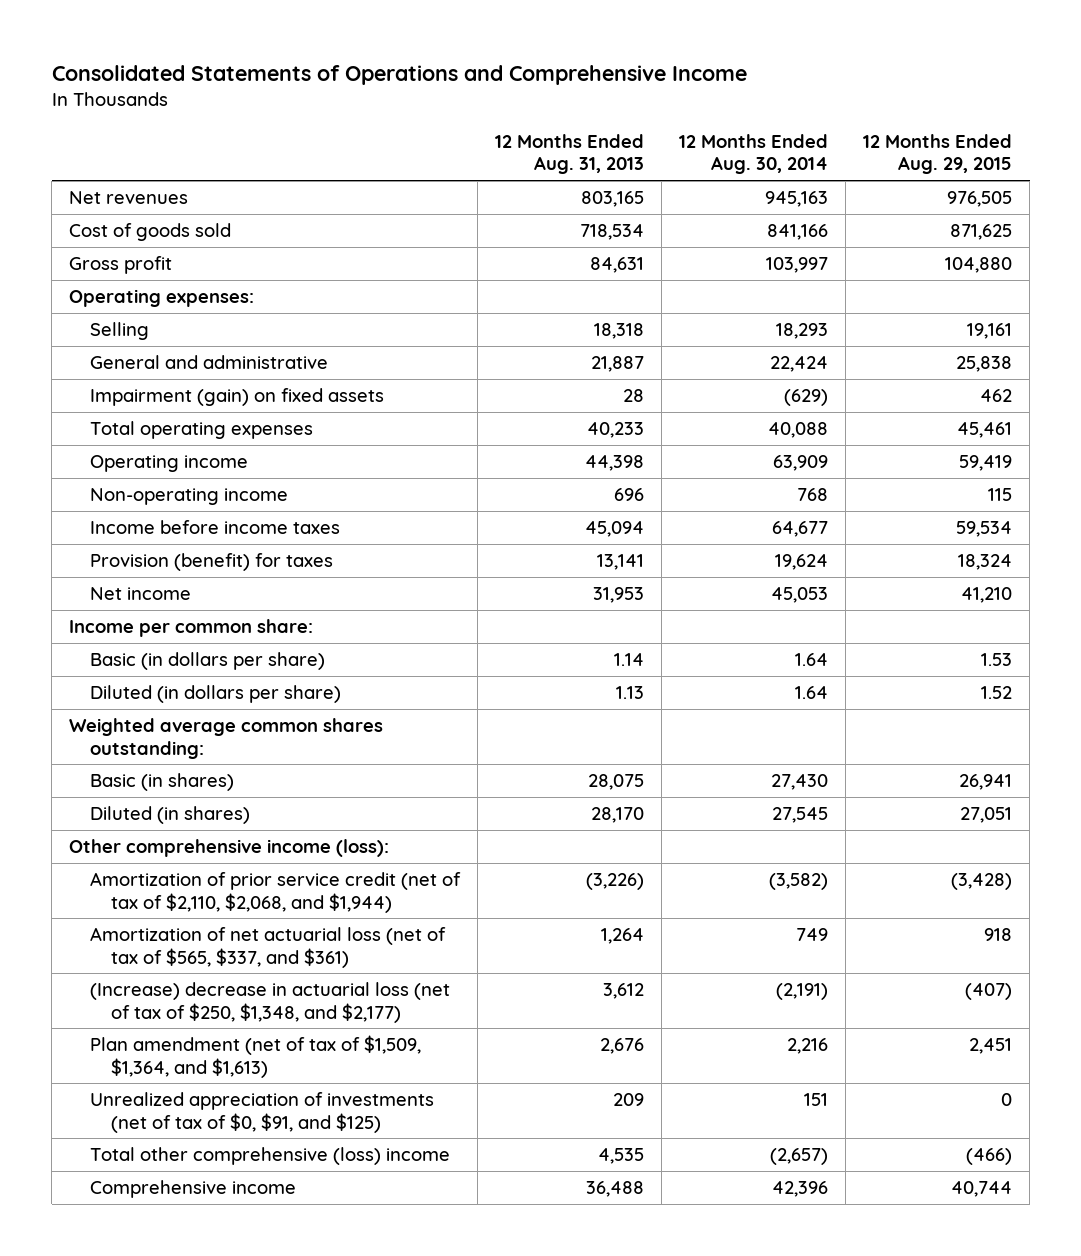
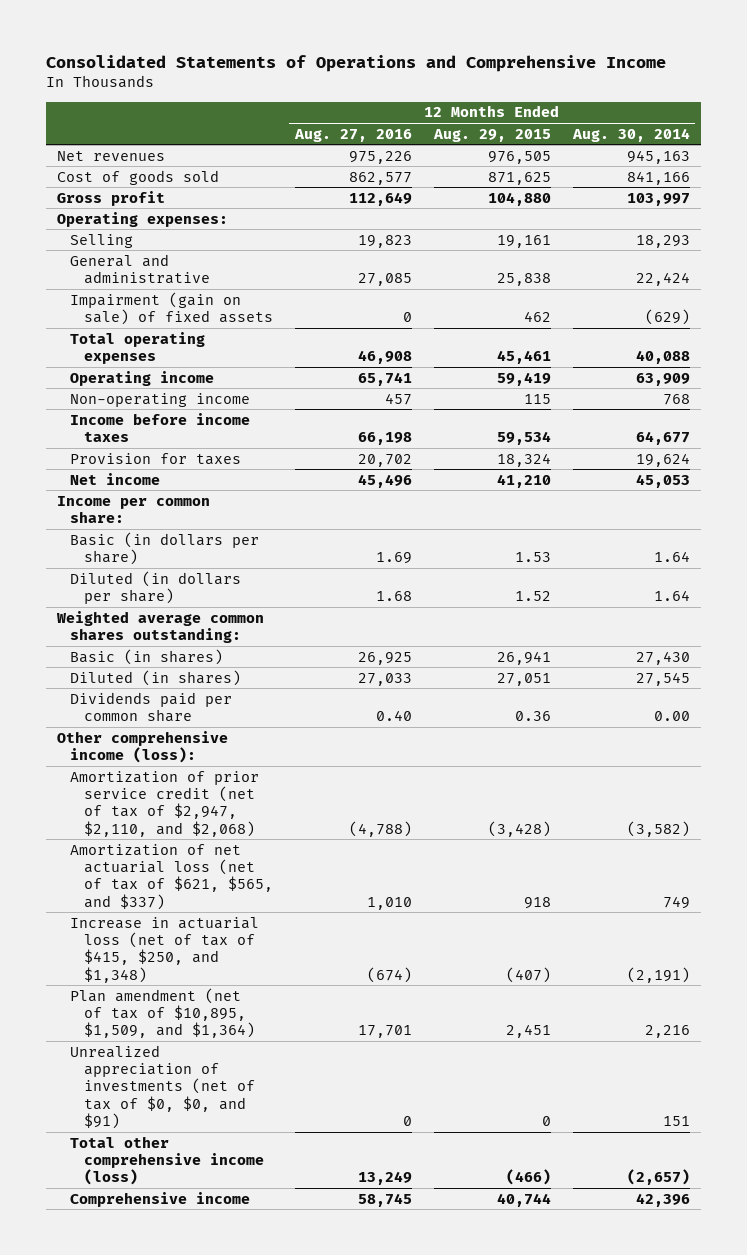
- | 12 Months Ended Aug. 31, 2013 | 12 Months Ended Aug. 30, 2014 | 12 Months Ended Aug. 29, 2015
+ | 12 Months Ended Aug. 27, 2016 | 12 Months Ended Aug. 29, 2015 | 12 Months Ended Aug. 30, 2014
- Impairment (gain) on fixed assets | 28 | (629) | 462
+ Impairment (gain on sale) of fixed assets | 0 | 462 | (629)
- Provision (benefit) for taxes | 13,141 | 19,624 | 18,324
+ Provision for taxes | 20,702 | 18,324 | 19,624
+ Dividends paid per common share | 0.40 | 0.36 | 0.00
- Amortization of prior service credit (net of tax of $2,110, $2,068, and $1,944) | (3,226) | (3,582) | (3,428)
- Amortization of net actuarial loss (net of tax of $565, $337, and $361) | 1,264 | 749 | 918
- (Increase) decrease in actuarial loss (net of tax of $250, $1,348, and $2,177) | 3,612 | (2,191) | (407)
- Plan amendment (net of tax of $1,509, $1,364, and $1,613) | 2,676 | 2,216 | 2,451
- Unrealized appreciation of investments (net of tax of $0, $91, and $125) | 209 | 151 | 0
- Total other comprehensive (loss) income | 4,535 | (2,657) | (466)
+ Amortization of prior service credit (net of tax of $2,947, $2,110, and $2,068) | (4,788) | (3,428) | (3,582)
+ Amortization of net actuarial loss (net of tax of $621, $565, and $337) | 1,010 | 918 | 749
+ Increase in actuarial loss (net of tax of $415, $250, and $1,348) | (674) | (407) | (2,191)
+ Plan amendment (net of tax of $10,895, $1,509, and $1,364) | 17,701 | 2,451 | 2,216
+ Unrealized appreciation of investments (net of tax of $0, $0, and $91) | 0 | 0 | 151
+ Total other comprehensive income (loss) | 13,249 | (466) | (2,657)

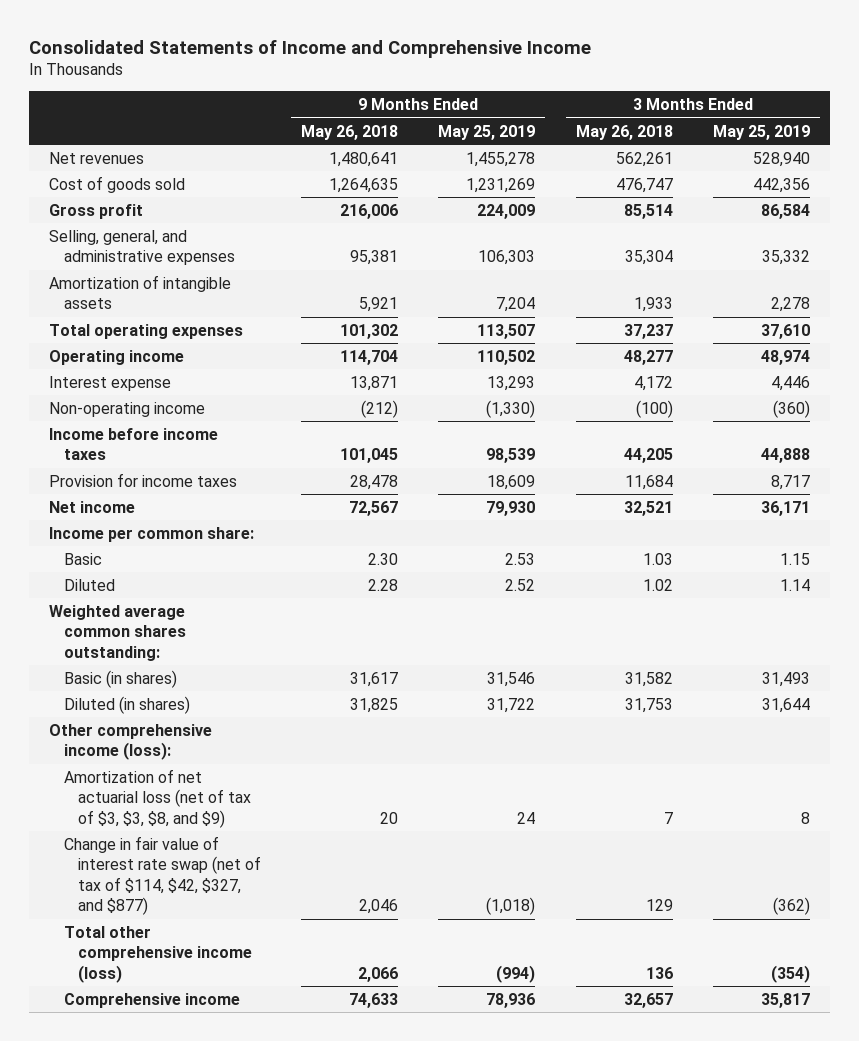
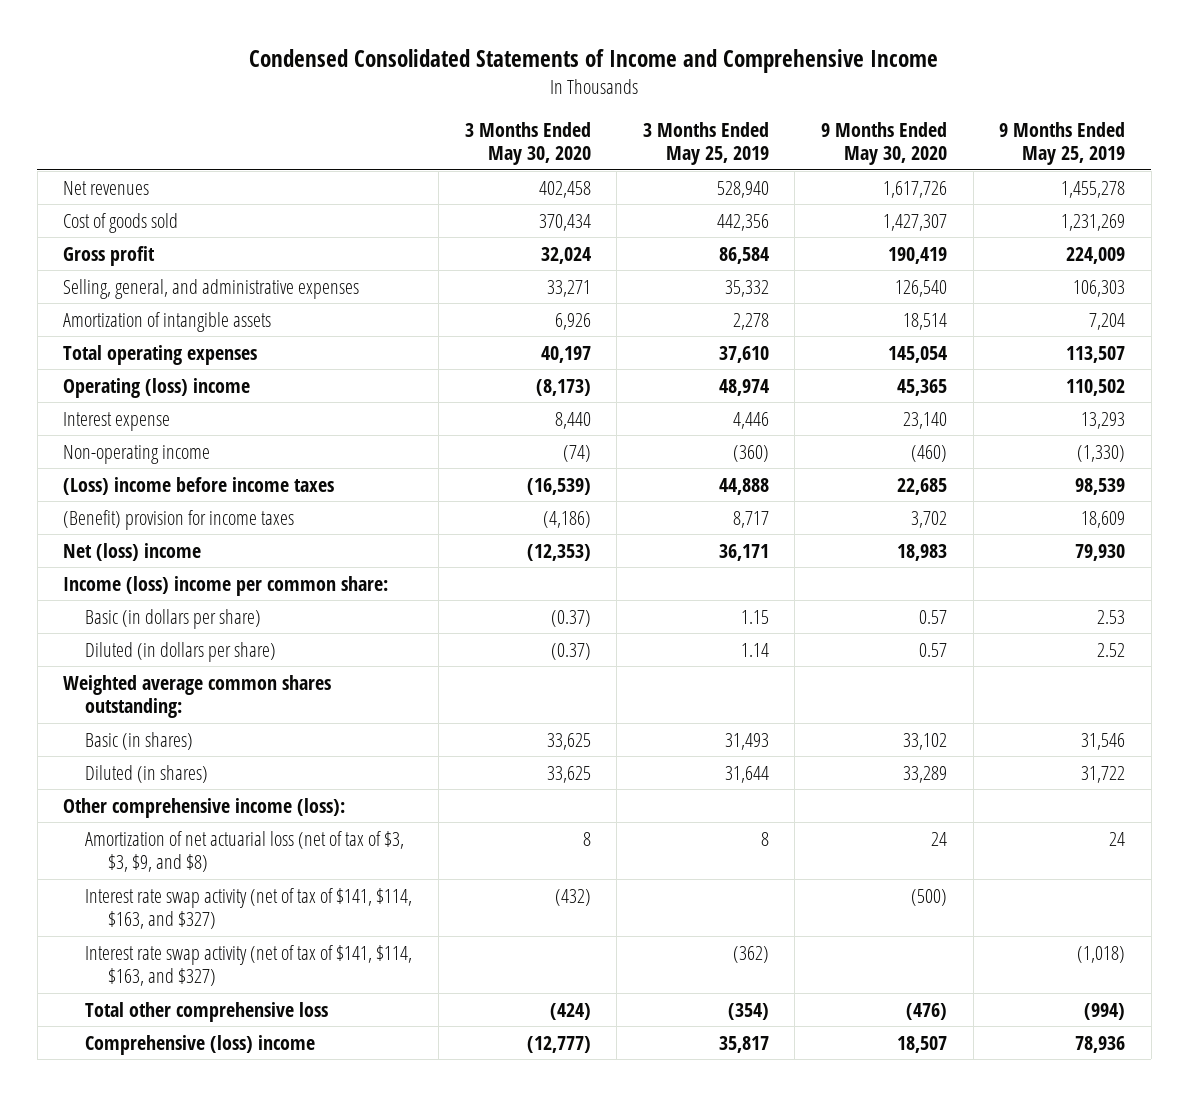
- Consolidated Statements of Income and Comprehensive Income
+ Condensed Consolidated Statements of Income and Comprehensive Income
- | 9 Months Ended May 26, 2018 | 9 Months Ended May 25, 2019 | 3 Months Ended May 26, 2018 | 3 Months Ended May 25, 2019
+ | 3 Months Ended May 30, 2020 | 3 Months Ended May 25, 2019 | 9 Months Ended May 30, 2020 | 9 Months Ended May 25, 2019
- Operating income | 114,704 | 110,502 | 48,277 | 48,974
+ Operating (loss) income | (8,173) | 48,974 | 45,365 | 110,502
- Income before income taxes | 101,045 | 98,539 | 44,205 | 44,888
- Provision for income taxes | 28,478 | 18,609 | 11,684 | 8,717
- Net income | 72,567 | 79,930 | 32,521 | 36,171
- Income per common share:
- Basic | 2.30 | 2.53 | 1.03 | 1.15
- Diluted | 2.28 | 2.52 | 1.02 | 1.14
+ (Loss) income before income taxes | (16,539) | 44,888 | 22,685 | 98,539
+ (Benefit) provision for income taxes | (4,186) | 8,717 | 3,702 | 18,609
+ Net (loss) income | (12,353) | 36,171 | 18,983 | 79,930
+ Income (loss) income per common share:
+ Basic (in dollars per share) | (0.37) | 1.15 | 0.57 | 2.53
+ Diluted (in dollars per share) | (0.37) | 1.14 | 0.57 | 2.52
- Amortization of net actuarial loss (net of tax of $3, $3, $8, and $9) | 20 | 24 | 7 | 8
- Change in fair value of interest rate swap (net of tax of $114, $42, $327, and $877) | 2,046 | (1,018) | 129 | (362)
- Total other comprehensive income (loss) | 2,066 | (994) | 136 | (354)
- Comprehensive income | 74,633 | 78,936 | 32,657 | 35,817
+ Amortization of net actuarial loss (net of tax of $3, $3, $9, and $8) | 8 | 8 | 24 | 24
+ Interest rate swap activity (net of tax of $141, $114, $163, and $327) | (432) | | (500) |
+ Interest rate swap activity (net of tax of $141, $114, $163, and $327) | | (362) | | (1,018)
+ Total other comprehensive loss | (424) | (354) | (476) | (994)
+ Comprehensive (loss) income | (12,777) | 35,817 | 18,507 | 78,936

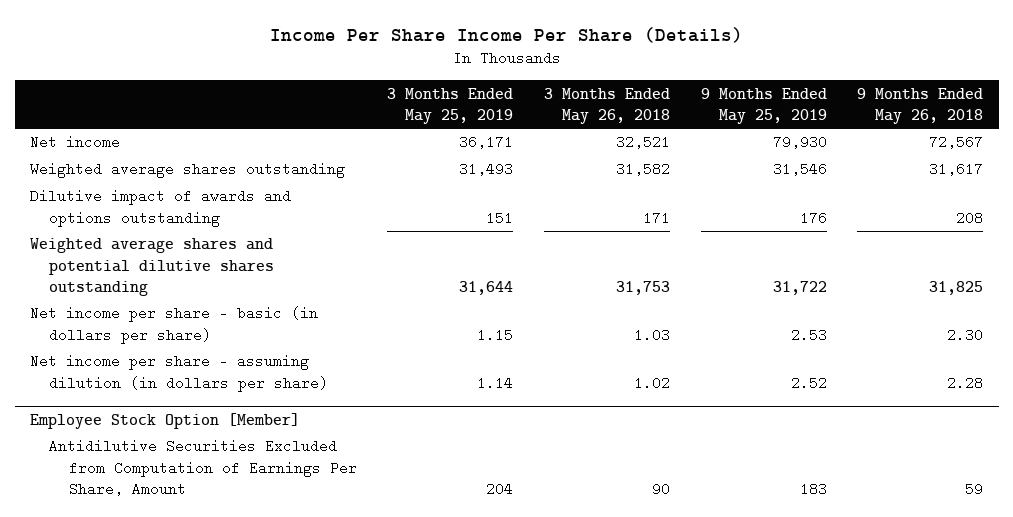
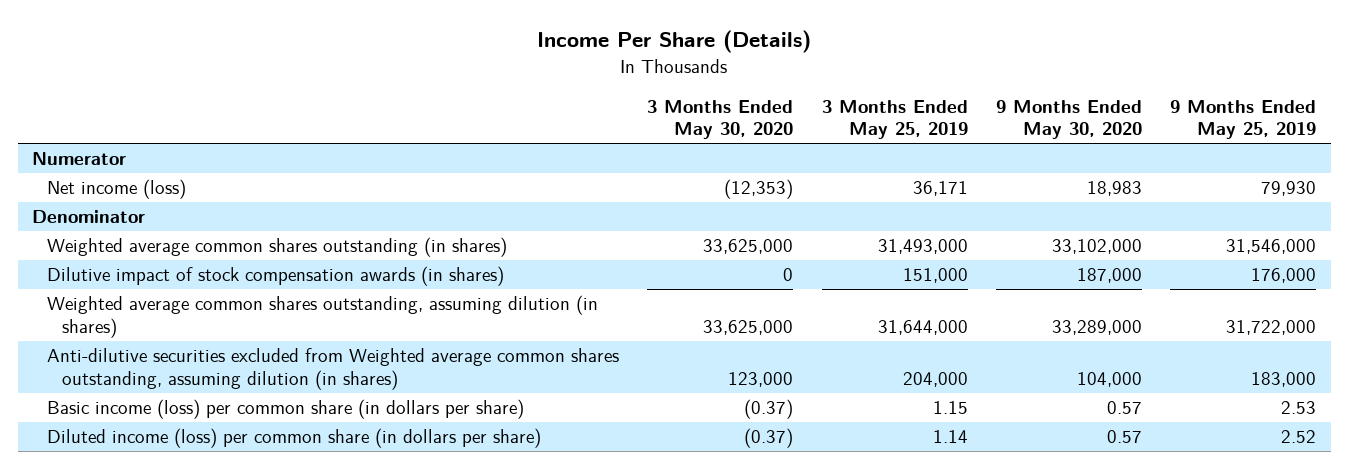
- Income Per Share Income Per Share (Details)
+ Income Per Share (Details)
- | 3 Months Ended May 25, 2019 | 3 Months Ended May 26, 2018 | 9 Months Ended May 25, 2019 | 9 Months Ended May 26, 2018
+ | 3 Months Ended May 30, 2020 | 3 Months Ended May 25, 2019 | 9 Months Ended May 30, 2020 | 9 Months Ended May 25, 2019
- Net income | 36,171 | 32,521 | 79,930 | 72,567
- Weighted average shares outstanding | 31,493 | 31,582 | 31,546 | 31,617
- Dilutive impact of awards and options outstanding | 151 | 171 | 176 | 208
- Weighted average shares and potential dilutive shares outstanding | 31,644 | 31,753 | 31,722 | 31,825
- Net income per share - basic (in dollars per share) | 1.15 | 1.03 | 2.53 | 2.30
- Net income per share - assuming dilution (in dollars per share) | 1.14 | 1.02 | 2.52 | 2.28
- Employee Stock Option [Member]
- Antidilutive Securities Excluded from Computation of Earnings Per Share, Amount | 204 | 90 | 183 | 59
+ Numerator
+ Net income (loss) | (12,353) | 36,171 | 18,983 | 79,930
+ Denominator
+ Weighted average common shares outstanding (in shares) | 33,625,000 | 31,493,000 | 33,102,000 | 31,546,000
+ Dilutive impact of stock compensation awards (in shares) | 0 | 151,000 | 187,000 | 176,000
+ Weighted average common shares outstanding, assuming dilution (in shares) | 33,625,000 | 31,644,000 | 33,289,000 | 31,722,000
+ Anti-dilutive securities excluded from Weighted average common shares outstanding, assuming dilution (in shares) | 123,000 | 204,000 | 104,000 | 183,000
+ Basic income (loss) per common share (in dollars per share) | (0.37) | 1.15 | 0.57 | 2.53
+ Diluted income (loss) per common share (in dollars per share) | (0.37) | 1.14 | 0.57 | 2.52

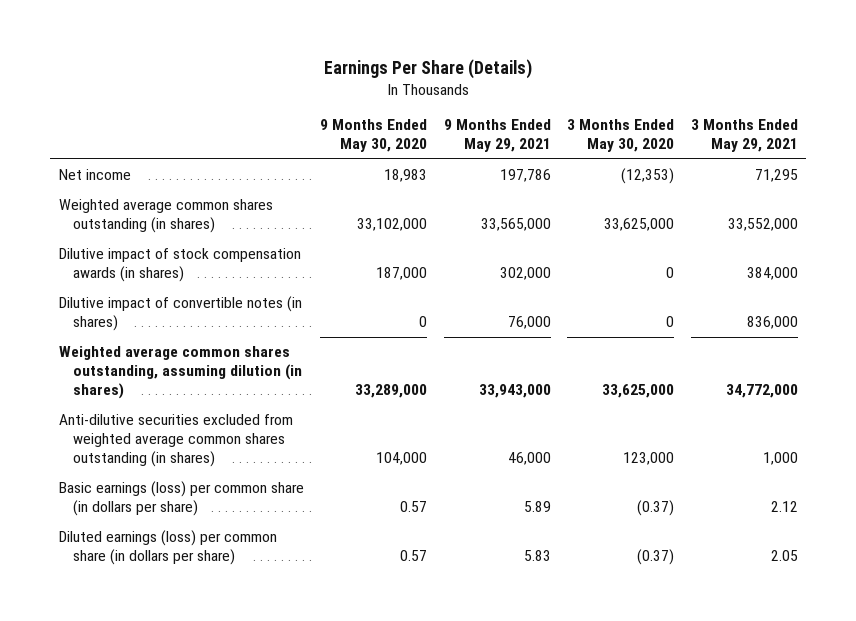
- Income Per Share (Details)
+ Earnings Per Share (Details)
- | 3 Months Ended May 30, 2020 | 3 Months Ended May 25, 2019 | 9 Months Ended May 30, 2020 | 9 Months Ended May 25, 2019
+ | 9 Months Ended May 30, 2020 | 9 Months Ended May 29, 2021 | 3 Months Ended May 30, 2020 | 3 Months Ended May 29, 2021
- Numerator
- Net income (loss) | (12,353) | 36,171 | 18,983 | 79,930
- Denominator
+ Net income | 18,983 | 197,786 | (12,353) | 71,295
+ Dilutive impact of convertible notes (in shares) | 0 | 76,000 | 0 | 836,000
- Anti-dilutive securities excluded from Weighted average common shares outstanding, assuming dilution (in shares) | 123,000 | 204,000 | 104,000 | 183,000
- Basic income (loss) per common share (in dollars per share) | (0.37) | 1.15 | 0.57 | 2.53
- Diluted income (loss) per common share (in dollars per share) | (0.37) | 1.14 | 0.57 | 2.52
+ Anti-dilutive securities excluded from weighted average common shares outstanding (in shares) | 104,000 | 46,000 | 123,000 | 1,000
+ Basic earnings (loss) per common share (in dollars per share) | 0.57 | 5.89 | (0.37) | 2.12
+ Diluted earnings (loss) per common share (in dollars per share) | 0.57 | 5.83 | (0.37) | 2.05

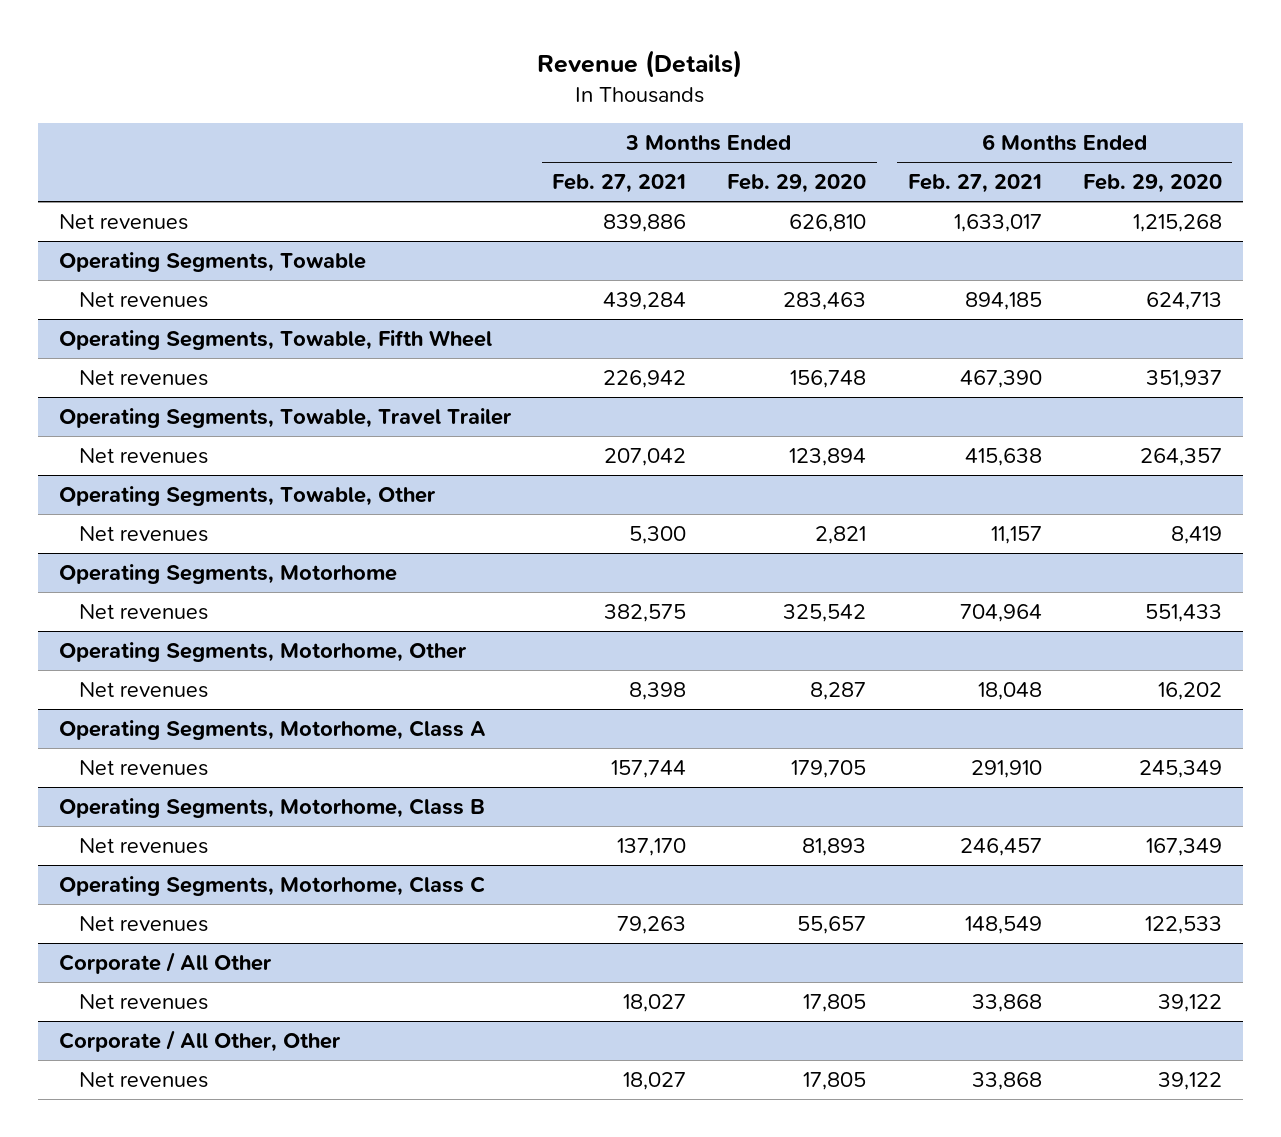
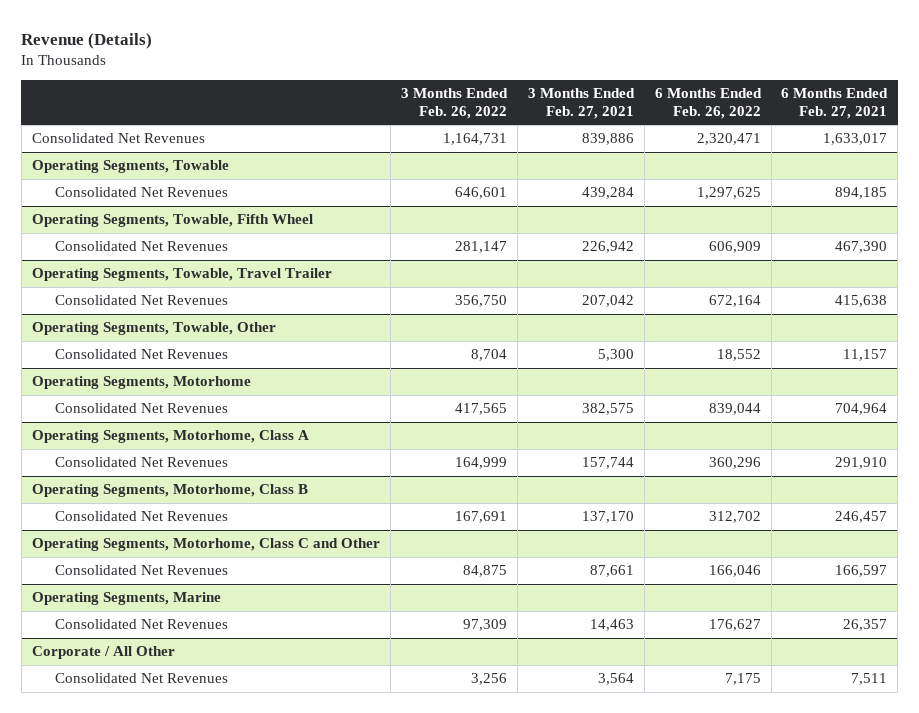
- | 3 Months Ended Feb. 27, 2021 | 3 Months Ended Feb. 29, 2020 | 6 Months Ended Feb. 27, 2021 | 6 Months Ended Feb. 29, 2020
+ | 3 Months Ended Feb. 26, 2022 | 3 Months Ended Feb. 27, 2021 | 6 Months Ended Feb. 26, 2022 | 6 Months Ended Feb. 27, 2021
- Net revenues | 839,886 | 626,810 | 1,633,017 | 1,215,268
+ Consolidated Net Revenues | 1,164,731 | 839,886 | 2,320,471 | 1,633,017
@ Operating Segments, Towable
- Net revenues | 439,284 | 283,463 | 894,185 | 624,713
+ Consolidated Net Revenues | 646,601 | 439,284 | 1,297,625 | 894,185
@ Operating Segments, Towable, Fifth Wheel
- Net revenues | 226,942 | 156,748 | 467,390 | 351,937
+ Consolidated Net Revenues | 281,147 | 226,942 | 606,909 | 467,390
@ Operating Segments, Towable, Travel Trailer
- Net revenues | 207,042 | 123,894 | 415,638 | 264,357
+ Consolidated Net Revenues | 356,750 | 207,042 | 672,164 | 415,638
@ Operating Segments, Towable, Other
- Net revenues | 5,300 | 2,821 | 11,157 | 8,419
+ Consolidated Net Revenues | 8,704 | 5,300 | 18,552 | 11,157
@ Operating Segments, Motorhome
- Net revenues | 382,575 | 325,542 | 704,964 | 551,433
- Operating Segments, Motorhome, Other
- Net revenues | 8,398 | 8,287 | 18,048 | 16,202
@ Operating Segments, Motorhome
+ Consolidated Net Revenues | 417,565 | 382,575 | 839,044 | 704,964
@ Operating Segments, Motorhome, Class A
- Net revenues | 157,744 | 179,705 | 291,910 | 245,349
+ Consolidated Net Revenues | 164,999 | 157,744 | 360,296 | 291,910
@ Operating Segments, Motorhome, Class B
- Net revenues | 137,170 | 81,893 | 246,457 | 167,349
- Operating Segments, Motorhome, Class C
- Net revenues | 79,263 | 55,657 | 148,549 | 122,533
@ Operating Segments, Motorhome, Class B
+ Consolidated Net Revenues | 167,691 | 137,170 | 312,702 | 246,457
+ Operating Segments, Motorhome, Class C and Other
+ Consolidated Net Revenues | 84,875 | 87,661 | 166,046 | 166,597
+ Operating Segments, Marine
+ Consolidated Net Revenues | 97,309 | 14,463 | 176,627 | 26,357
@ Corporate / All Other
- Net revenues | 18,027 | 17,805 | 33,868 | 39,122
- Corporate / All Other, Other
- Net revenues | 18,027 | 17,805 | 33,868 | 39,122
@ Corporate / All Other
+ Consolidated Net Revenues | 3,256 | 3,564 | 7,175 | 7,511

